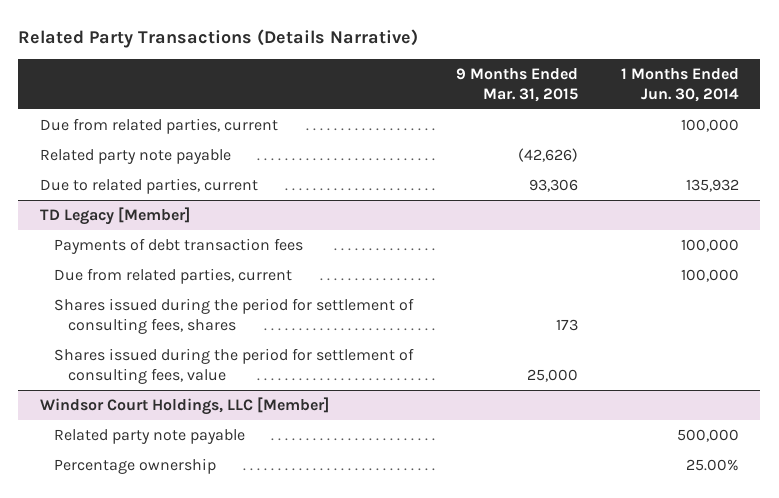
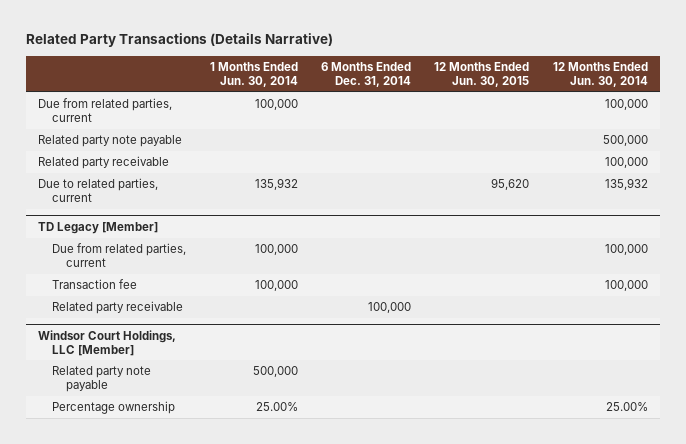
- | 9 Months Ended Mar. 31, 2015 | 1 Months Ended Jun. 30, 2014
+ | 1 Months Ended Jun. 30, 2014 | 6 Months Ended Dec. 31, 2014 | 12 Months Ended Jun. 30, 2015 | 12 Months Ended Jun. 30, 2014
+ Related party receivable | | | | 100,000
@ TD Legacy [Member]
- Payments of debt transaction fees | | 100,000
- Shares issued during the period for settlement of consulting fees, shares | 173 |
- Shares issued during the period for settlement of consulting fees, value | 25,000 |
+ Transaction fee | 100,000 | | | 100,000
+ Related party receivable | | 100,000 | |

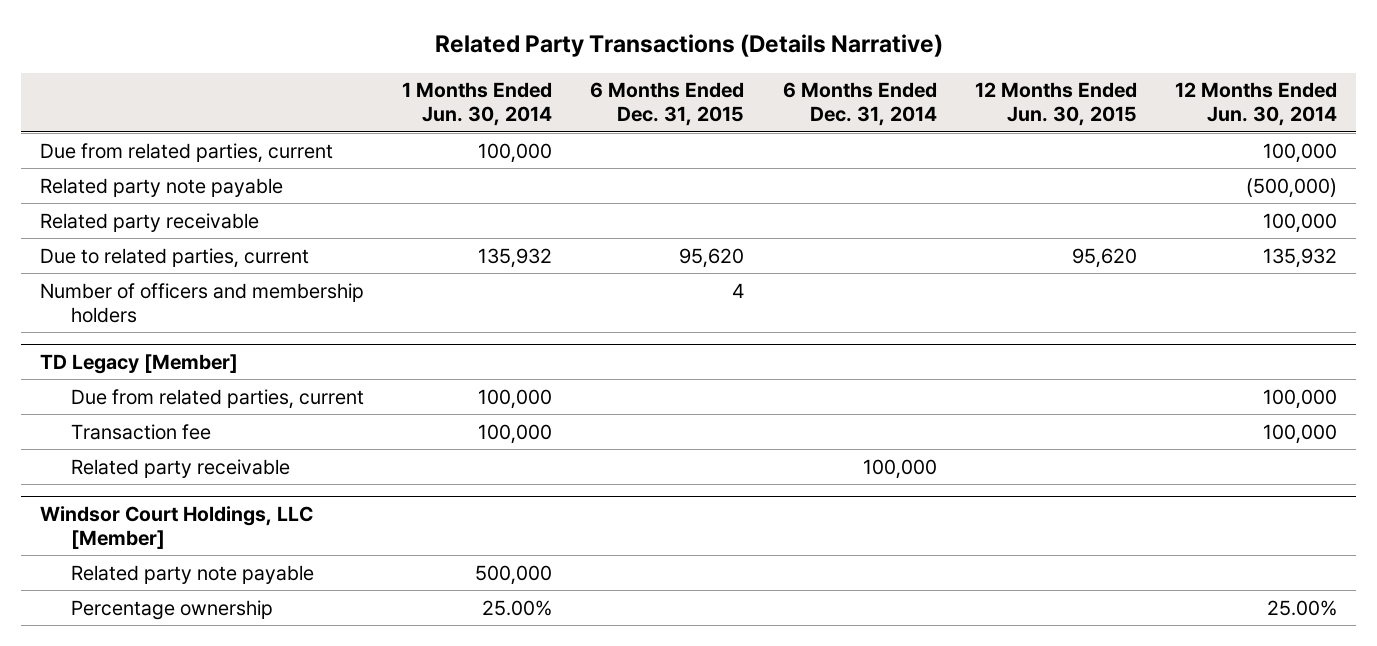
- | 1 Months Ended Jun. 30, 2014 | 6 Months Ended Dec. 31, 2014 | 12 Months Ended Jun. 30, 2015 | 12 Months Ended Jun. 30, 2014
+ | 1 Months Ended Jun. 30, 2014 | 6 Months Ended Dec. 31, 2015 | 6 Months Ended Dec. 31, 2014 | 12 Months Ended Jun. 30, 2015 | 12 Months Ended Jun. 30, 2014
- Related party note payable | | | | 500,000
+ Related party note payable | | | | | (500,000)
+ Number of officers and membership holders | | 4 | | |

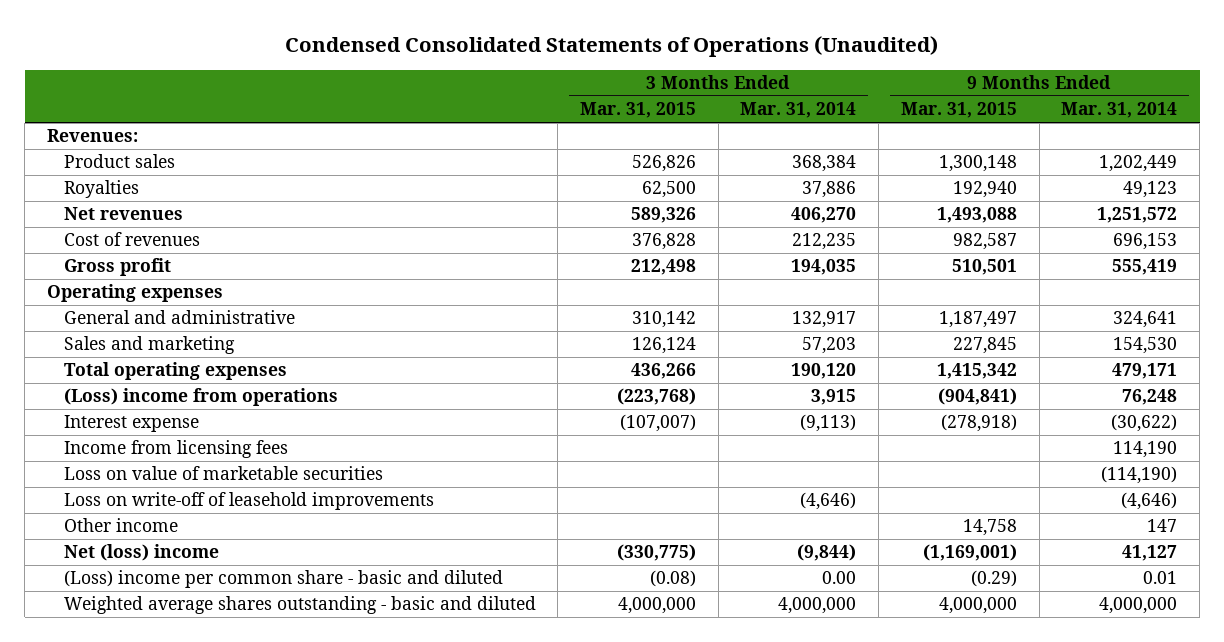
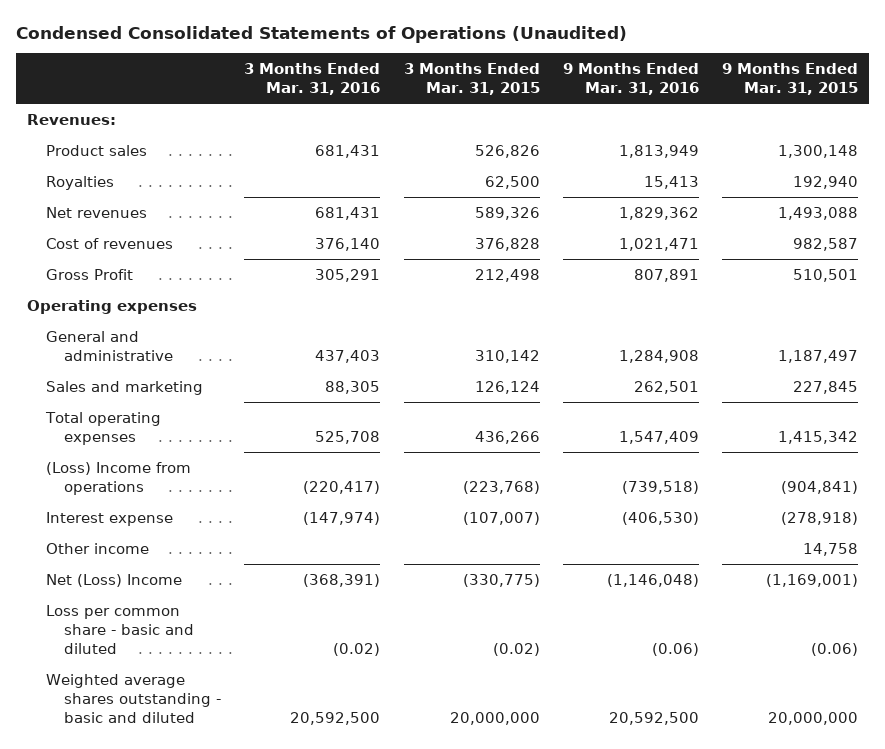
- | 3 Months Ended Mar. 31, 2015 | 3 Months Ended Mar. 31, 2014 | 9 Months Ended Mar. 31, 2015 | 9 Months Ended Mar. 31, 2014
+ | 3 Months Ended Mar. 31, 2016 | 3 Months Ended Mar. 31, 2015 | 9 Months Ended Mar. 31, 2016 | 9 Months Ended Mar. 31, 2015
- Gross profit | 212,498 | 194,035 | 510,501 | 555,419
+ Gross Profit | 305,291 | 212,498 | 807,891 | 510,501
- (Loss) income from operations | (223,768) | 3,915 | (904,841) | 76,248
+ (Loss) Income from operations | (220,417) | (223,768) | (739,518) | (904,841)
- Income from licensing fees | | | | 114,190
- Loss on value of marketable securities | | | | (114,190)
- Loss on write-off of leasehold improvements | | (4,646) | | (4,646)
- Net (loss) income | (330,775) | (9,844) | (1,169,001) | 41,127
- (Loss) income per common share - basic and diluted | (0.08) | 0.00 | (0.29) | 0.01
- Weighted average shares outstanding - basic and diluted | 4,000,000 | 4,000,000 | 4,000,000 | 4,000,000
+ Net (Loss) Income | (368,391) | (330,775) | (1,146,048) | (1,169,001)
+ Loss per common share - basic and diluted | (0.02) | (0.02) | (0.06) | (0.06)
+ Weighted average shares outstanding - basic and diluted | 20,592,500 | 20,000,000 | 20,592,500 | 20,000,000

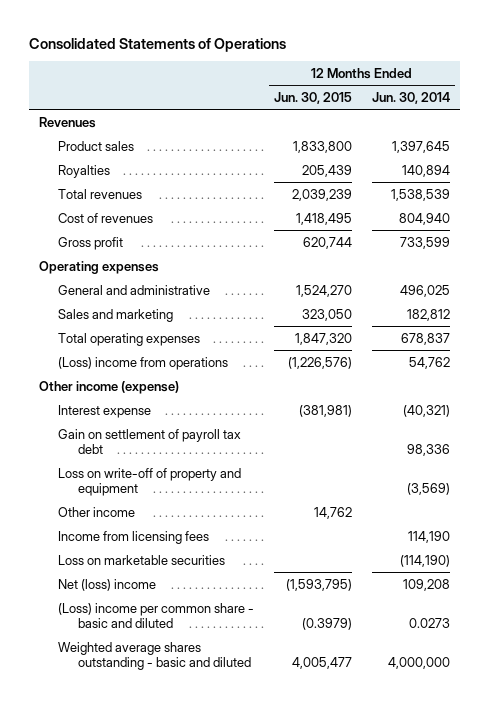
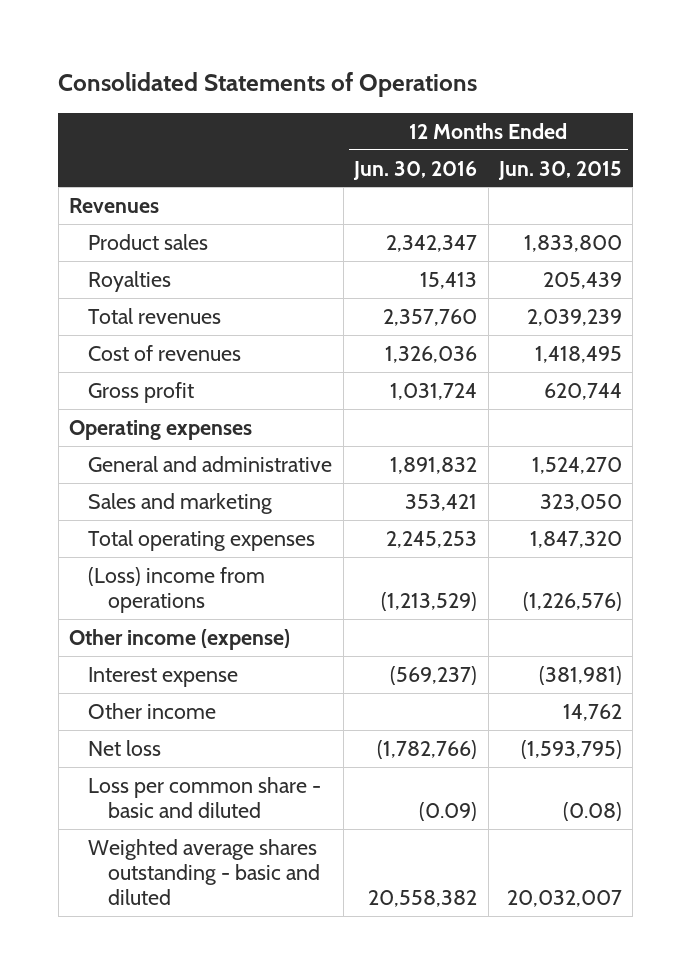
- | 12 Months Ended Jun. 30, 2015 | 12 Months Ended Jun. 30, 2014
+ | 12 Months Ended Jun. 30, 2016 | 12 Months Ended Jun. 30, 2015
- Gain on settlement of payroll tax debt | | 98,336
- Loss on write-off of property and equipment | | (3,569)
- Income from licensing fees | | 114,190
- Loss on marketable securities | | (114,190)
- Net (loss) income | (1,593,795) | 109,208
- (Loss) income per common share - basic and diluted | (0.3979) | 0.0273
- Weighted average shares outstanding - basic and diluted | 4,005,477 | 4,000,000
+ Net loss | (1,782,766) | (1,593,795)
+ Loss per common share - basic and diluted | (0.09) | (0.08)
+ Weighted average shares outstanding - basic and diluted | 20,558,382 | 20,032,007

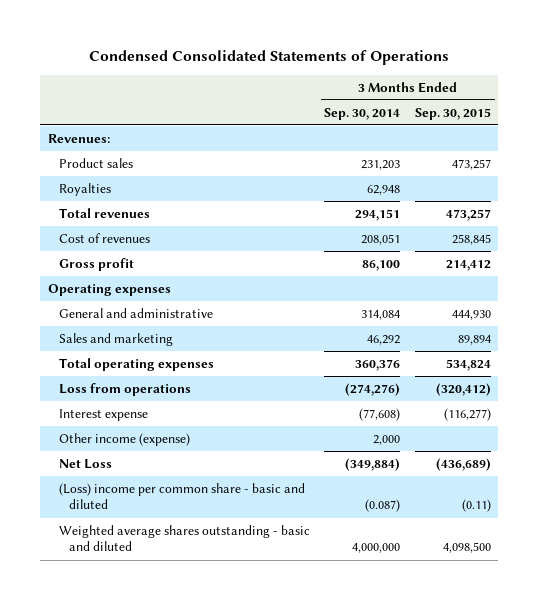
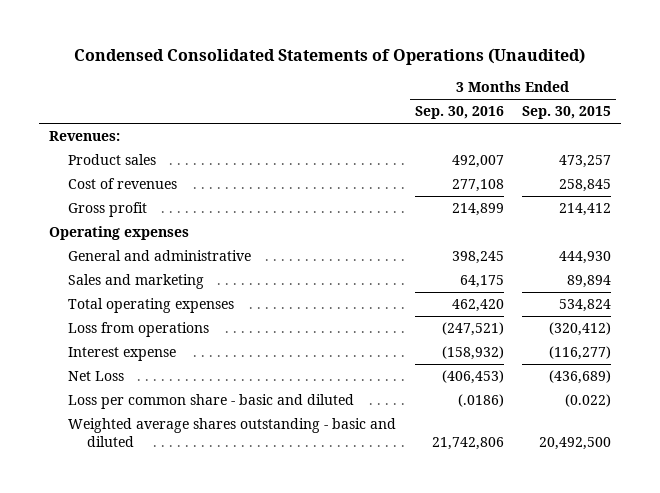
- Condensed Consolidated Statements of Operations
+ Condensed Consolidated Statements of Operations (Unaudited)
- | 3 Months Ended Sep. 30, 2014 | 3 Months Ended Sep. 30, 2015
+ | 3 Months Ended Sep. 30, 2016 | 3 Months Ended Sep. 30, 2015
- Royalties | 62,948 |
- Total revenues | 294,151 | 473,257
- Other income (expense) | 2,000 |
- (Loss) income per common share - basic and diluted | (0.087) | (0.11)
- Weighted average shares outstanding - basic and diluted | 4,000,000 | 4,098,500
+ Loss per common share - basic and diluted | (.0186) | (0.022)
+ Weighted average shares outstanding - basic and diluted | 21,742,806 | 20,492,500

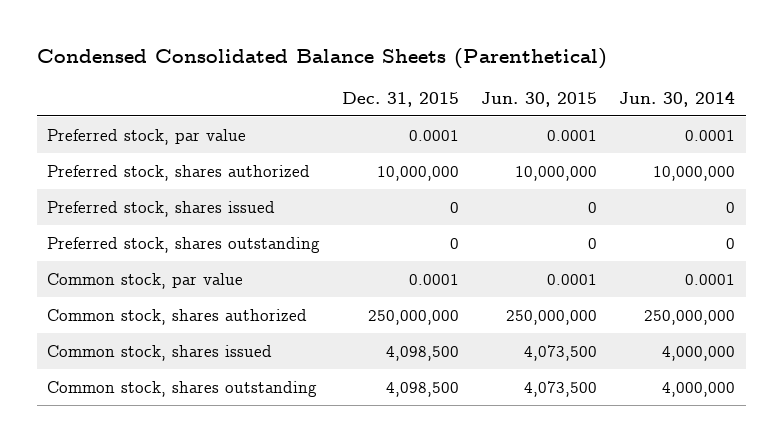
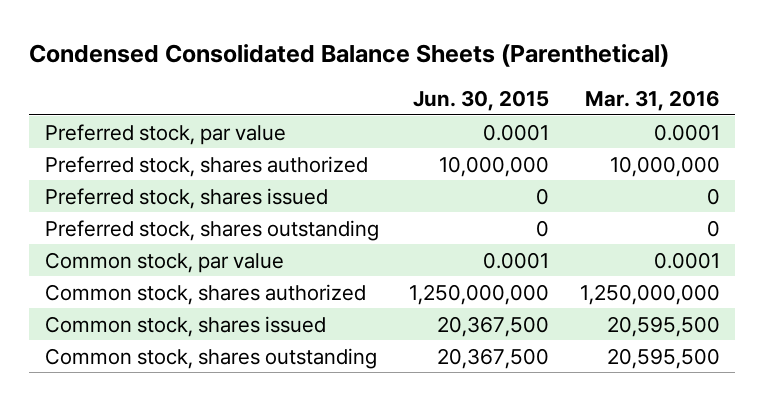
- | Dec. 31, 2015 | Jun. 30, 2015 | Jun. 30, 2014
+ | Jun. 30, 2015 | Mar. 31, 2016
- Common stock, shares authorized | 250,000,000 | 250,000,000 | 250,000,000
- Common stock, shares issued | 4,098,500 | 4,073,500 | 4,000,000
- Common stock, shares outstanding | 4,098,500 | 4,073,500 | 4,000,000
+ Common stock, shares authorized | 1,250,000,000 | 1,250,000,000
+ Common stock, shares issued | 20,367,500 | 20,595,500
+ Common stock, shares outstanding | 20,367,500 | 20,595,500

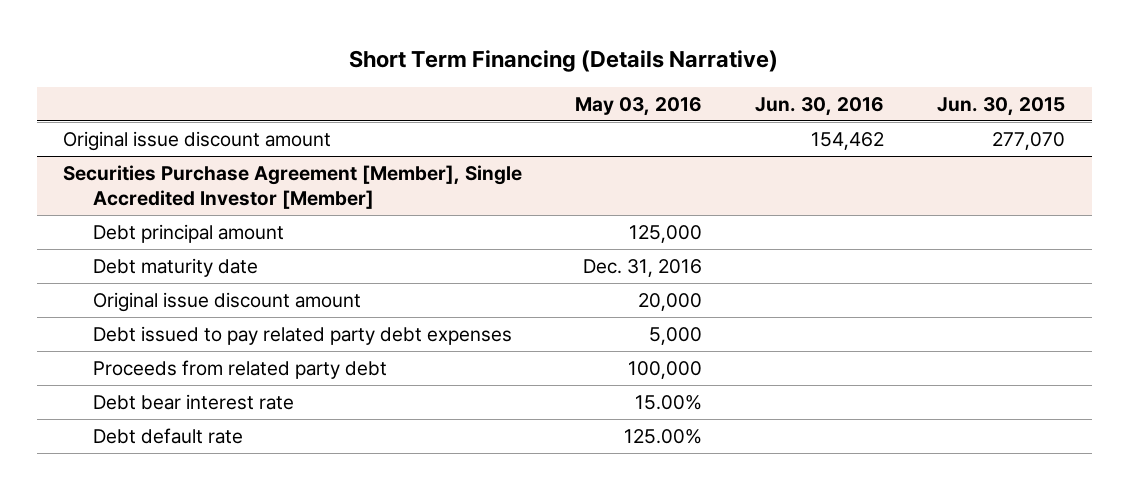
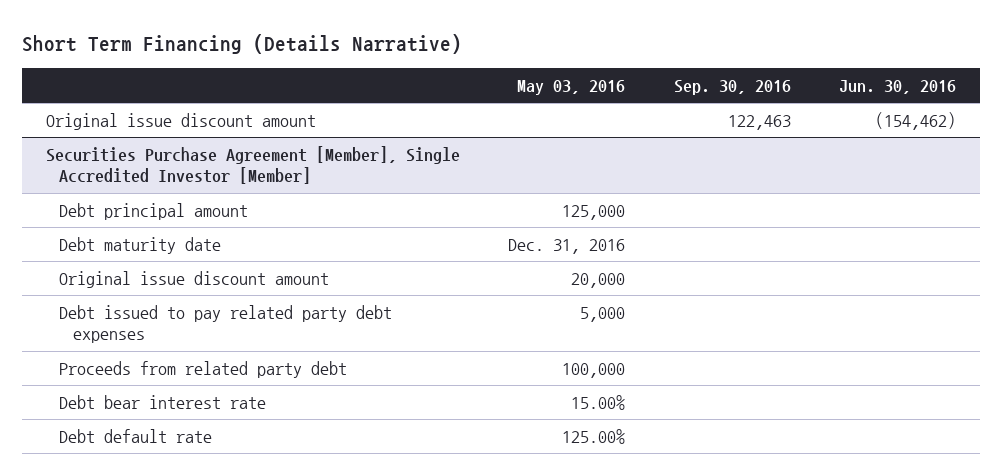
- | May 03, 2016 | Jun. 30, 2016 | Jun. 30, 2015
+ | May 03, 2016 | Sep. 30, 2016 | Jun. 30, 2016
- Original issue discount amount | | 154,462 | 277,070
+ Original issue discount amount | | 122,463 | (154,462)

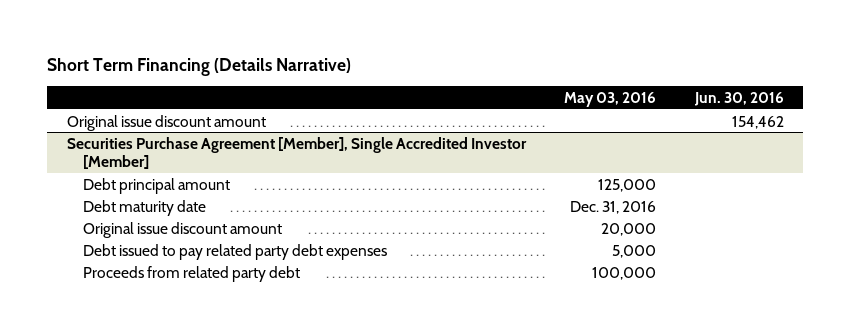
- | May 03, 2016 | Sep. 30, 2016 | Jun. 30, 2016
+ | May 03, 2016 | Jun. 30, 2016
- Original issue discount amount | | 122,463 | (154,462)
+ Original issue discount amount | | 154,462
@ Securities Purchase Agreement [Member], Single Accredited Investor [Member]
- Debt bear interest rate | 15.00% | |
- Debt default rate | 125.00% | |

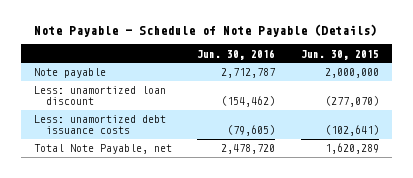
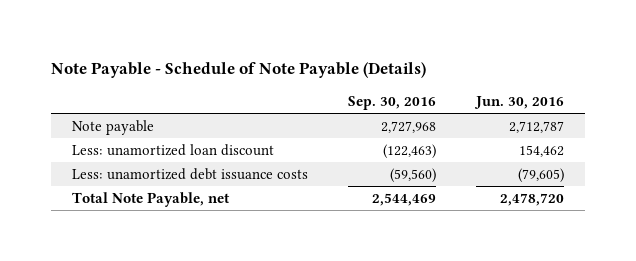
- | Jun. 30, 2016 | Jun. 30, 2015
+ | Sep. 30, 2016 | Jun. 30, 2016
- Less: unamortized loan discount | (154,462) | (277,070)
+ Less: unamortized loan discount | (122,463) | 154,462

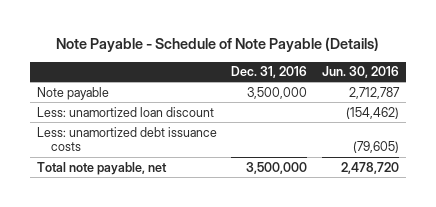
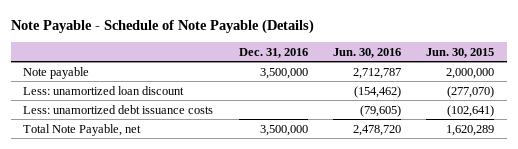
- | Dec. 31, 2016 | Jun. 30, 2016
+ | Dec. 31, 2016 | Jun. 30, 2016 | Jun. 30, 2015
- Total note payable, net | 3,500,000 | 2,478,720
+ Total Note Payable, net | 3,500,000 | 2,478,720 | 1,620,289

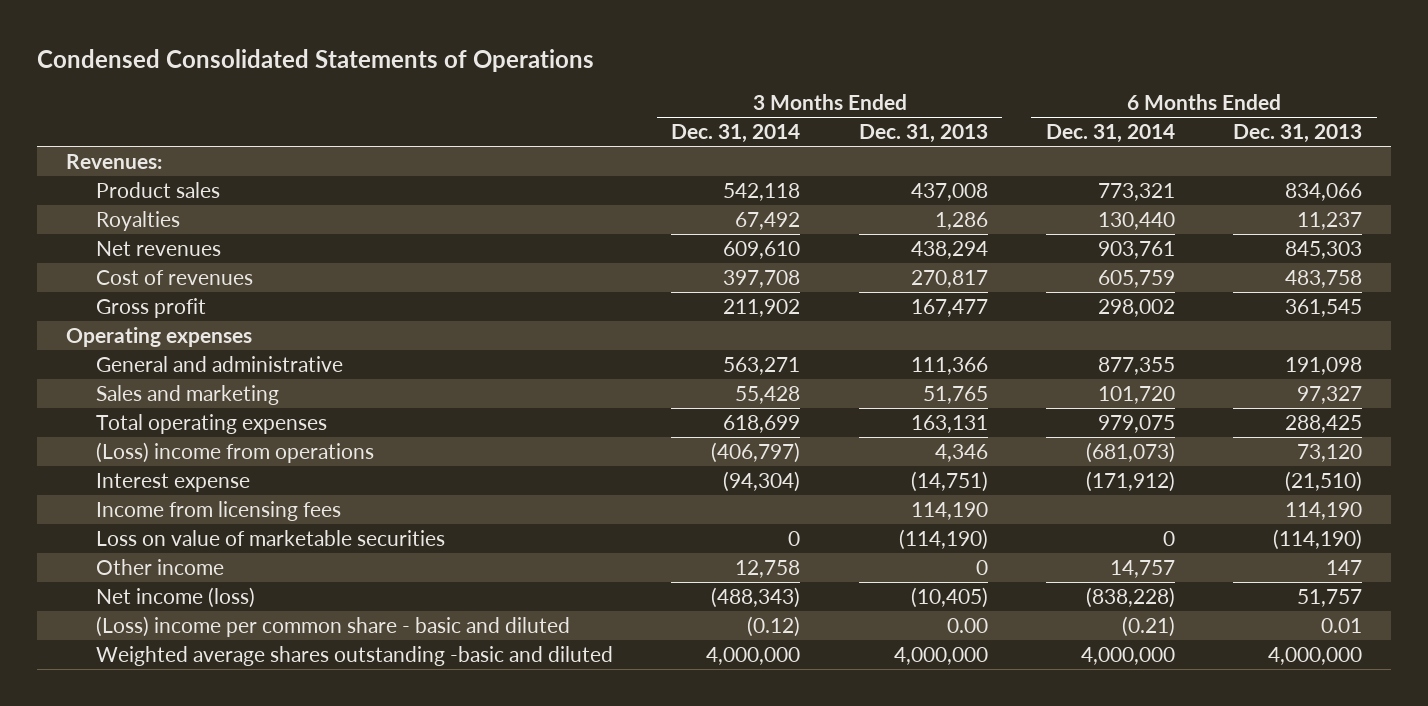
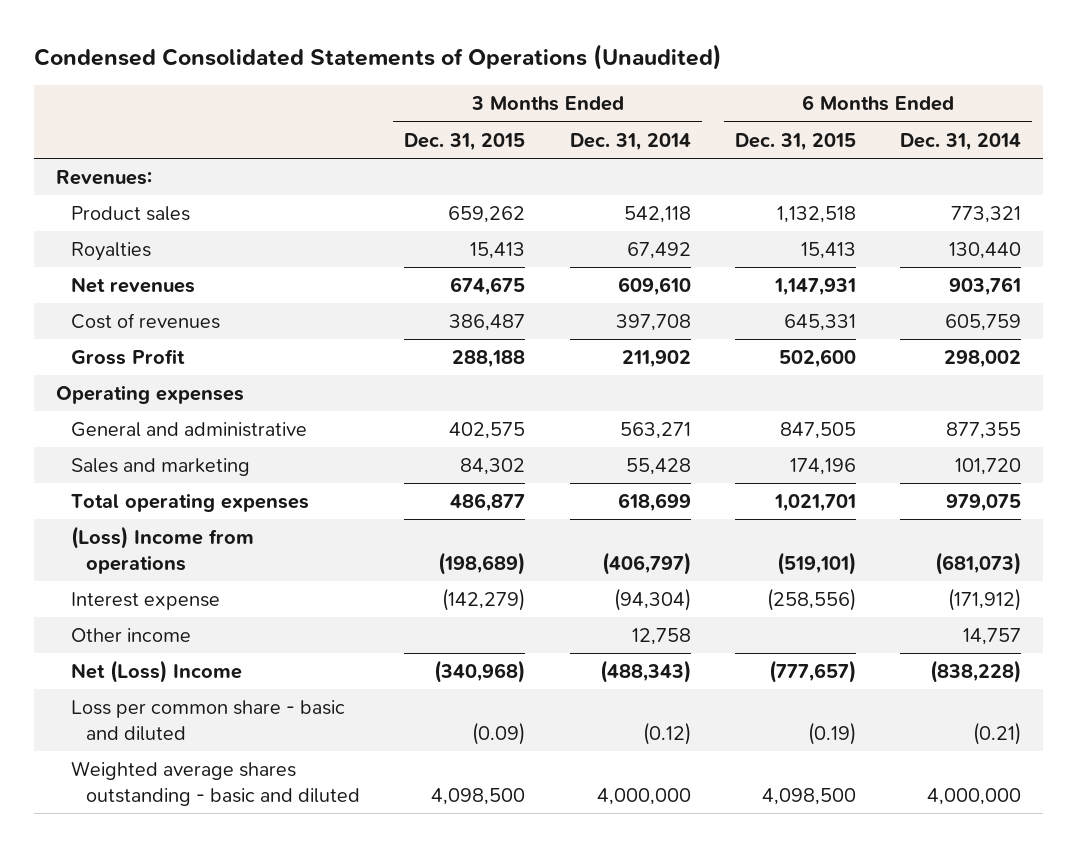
- Condensed Consolidated Statements of Operations
+ Condensed Consolidated Statements of Operations (Unaudited)
- | 3 Months Ended Dec. 31, 2014 | 3 Months Ended Dec. 31, 2013 | 6 Months Ended Dec. 31, 2014 | 6 Months Ended Dec. 31, 2013
+ | 3 Months Ended Dec. 31, 2015 | 3 Months Ended Dec. 31, 2014 | 6 Months Ended Dec. 31, 2015 | 6 Months Ended Dec. 31, 2014
- Gross profit | 211,902 | 167,477 | 298,002 | 361,545
+ Gross Profit | 288,188 | 211,902 | 502,600 | 298,002
- (Loss) income from operations | (406,797) | 4,346 | (681,073) | 73,120
+ (Loss) Income from operations | (198,689) | (406,797) | (519,101) | (681,073)
- Income from licensing fees | | 114,190 | | 114,190
- Loss on value of marketable securities | 0 | (114,190) | 0 | (114,190)
- Net income (loss) | (488,343) | (10,405) | (838,228) | 51,757
- (Loss) income per common share - basic and diluted | (0.12) | 0.00 | (0.21) | 0.01
- Weighted average shares outstanding -basic and diluted | 4,000,000 | 4,000,000 | 4,000,000 | 4,000,000
+ Net (Loss) Income | (340,968) | (488,343) | (777,657) | (838,228)
+ Loss per common share - basic and diluted | (0.09) | (0.12) | (0.19) | (0.21)
+ Weighted average shares outstanding - basic and diluted | 4,098,500 | 4,000,000 | 4,098,500 | 4,000,000

